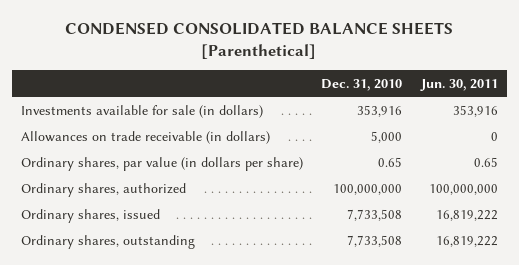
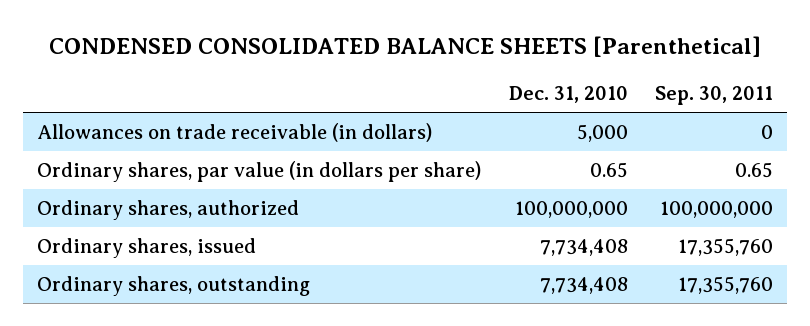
- | Dec. 31, 2010 | Jun. 30, 2011
+ | Dec. 31, 2010 | Sep. 30, 2011
- Investments available for sale (in dollars) | 353,916 | 353,916
- Ordinary shares, issued | 7,733,508 | 16,819,222
- Ordinary shares, outstanding | 7,733,508 | 16,819,222
+ Ordinary shares, issued | 7,734,408 | 17,355,760
+ Ordinary shares, outstanding | 7,734,408 | 17,355,760

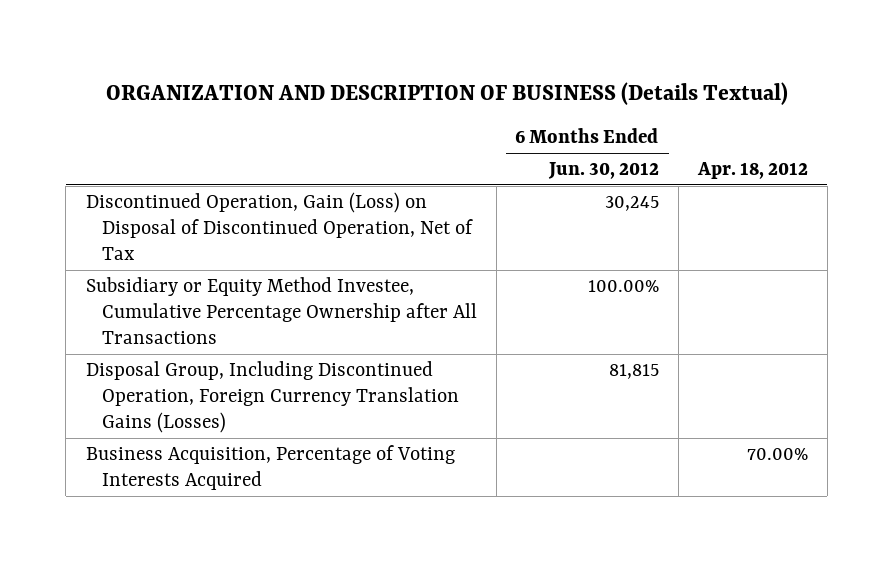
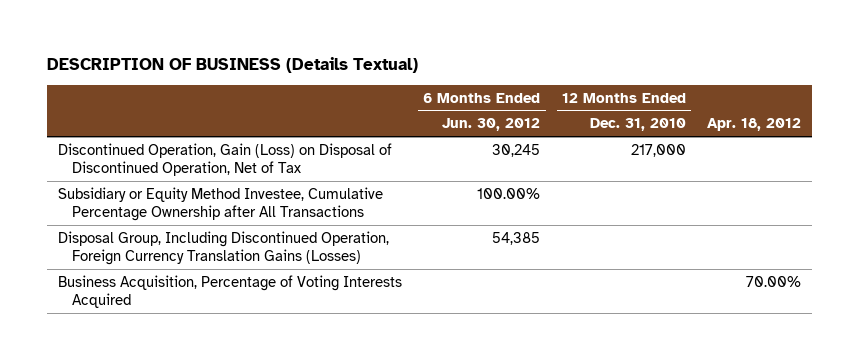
- ORGANIZATION AND DESCRIPTION OF BUSINESS (Details Textual)
+ DESCRIPTION OF BUSINESS (Details Textual)
- | 6 Months Ended Jun. 30, 2012 | Apr. 18, 2012
+ | 6 Months Ended Jun. 30, 2012 | 12 Months Ended Dec. 31, 2010 | Apr. 18, 2012
- Disposal Group, Including Discontinued Operation, Foreign Currency Translation Gains (Losses) | 81,815 |
+ Disposal Group, Including Discontinued Operation, Foreign Currency Translation Gains (Losses) | 54,385 | |

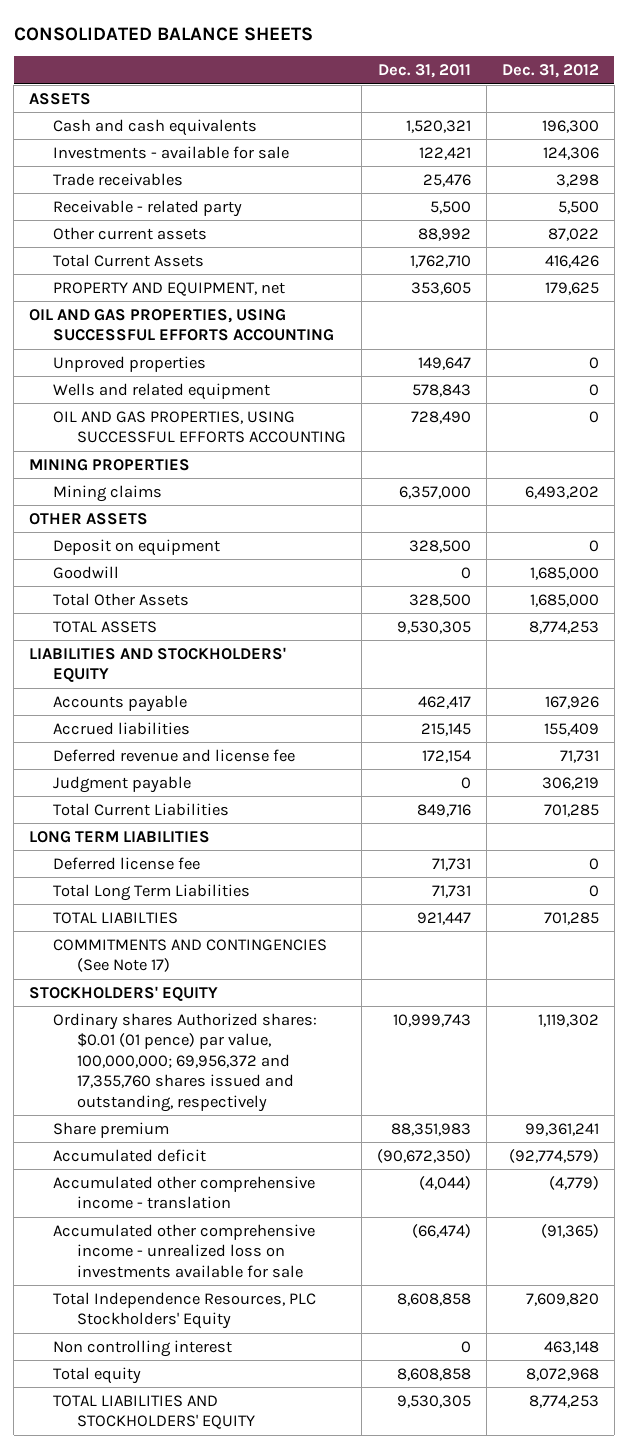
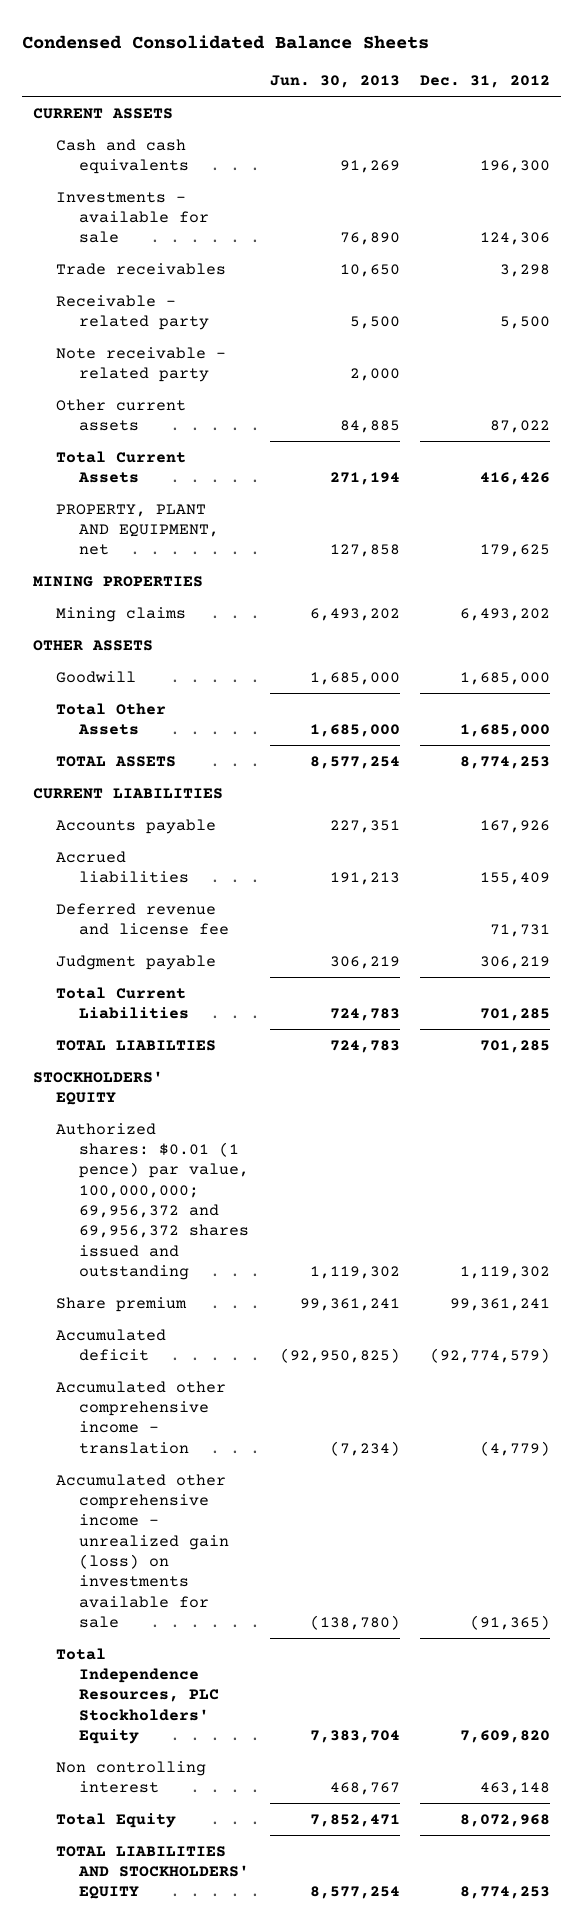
- CONSOLIDATED BALANCE SHEETS
+ Condensed Consolidated Balance Sheets
- | Dec. 31, 2011 | Dec. 31, 2012
+ | Jun. 30, 2013 | Dec. 31, 2012
- ASSETS
+ CURRENT ASSETS
+ Note receivable - related party | 2,000 |
- PROPERTY AND EQUIPMENT, net | 353,605 | 179,625
- OIL AND GAS PROPERTIES, USING SUCCESSFUL EFFORTS ACCOUNTING
- Unproved properties | 149,647 | 0
- Wells and related equipment | 578,843 | 0
- OIL AND GAS PROPERTIES, USING SUCCESSFUL EFFORTS ACCOUNTING | 728,490 | 0
+ PROPERTY, PLANT AND EQUIPMENT, net | 127,858 | 179,625
- Deposit on equipment | 328,500 | 0
- LIABILITIES AND STOCKHOLDERS' EQUITY
+ CURRENT LIABILITIES
- LONG TERM LIABILITIES
- Deferred license fee | 71,731 | 0
- Total Long Term Liabilities | 71,731 | 0
- COMMITMENTS AND CONTINGENCIES (See Note 17)
- Ordinary shares Authorized shares: $0.01 (01 pence) par value, 100,000,000; 69,956,372 and 17,355,760 shares issued and outstanding, respectively | 10,999,743 | 1,119,302
+ Authorized shares: $0.01 (1 pence) par value, 100,000,000; 69,956,372 and 69,956,372 shares issued and outstanding | 1,119,302 | 1,119,302
- Accumulated other comprehensive income - unrealized loss on investments available for sale | (66,474) | (91,365)
+ Accumulated other comprehensive income - unrealized gain (loss) on investments available for sale | (138,780) | (91,365)
- Total equity | 8,608,858 | 8,072,968
+ Total Equity | 7,852,471 | 8,072,968

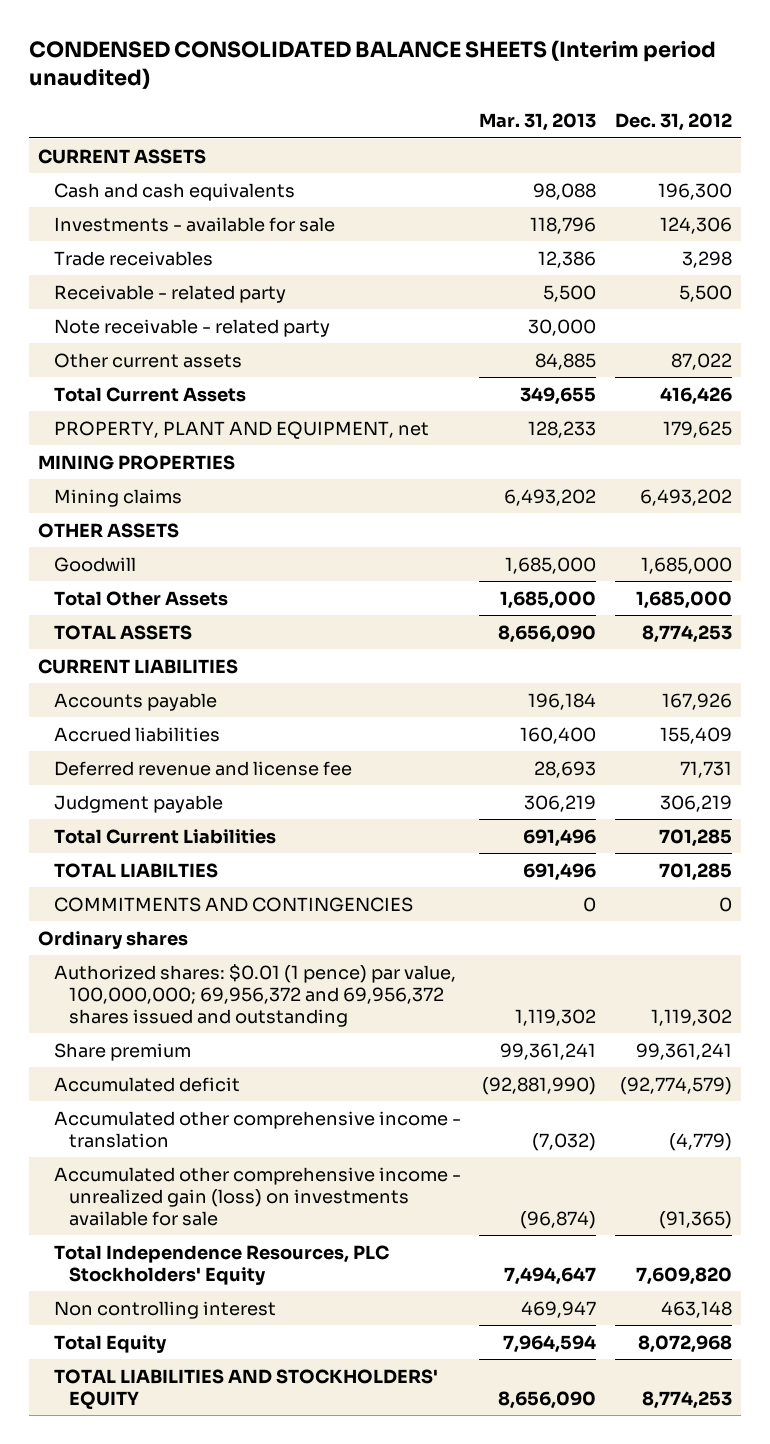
- Condensed Consolidated Balance Sheets
+ CONDENSED CONSOLIDATED BALANCE SHEETS (Interim period unaudited)
- | Jun. 30, 2013 | Dec. 31, 2012
+ | Mar. 31, 2013 | Dec. 31, 2012
- STOCKHOLDERS' EQUITY
+ COMMITMENTS AND CONTINGENCIES | 0 | 0
+ Ordinary shares

